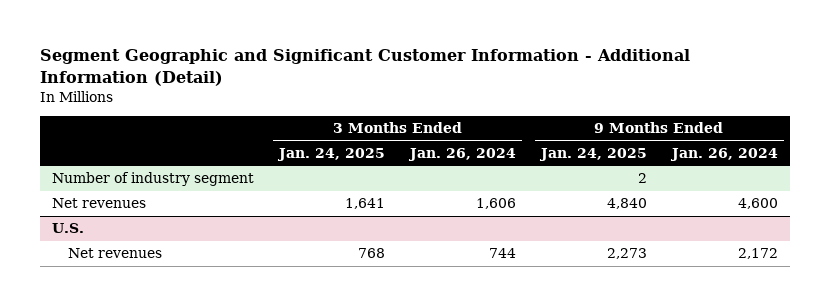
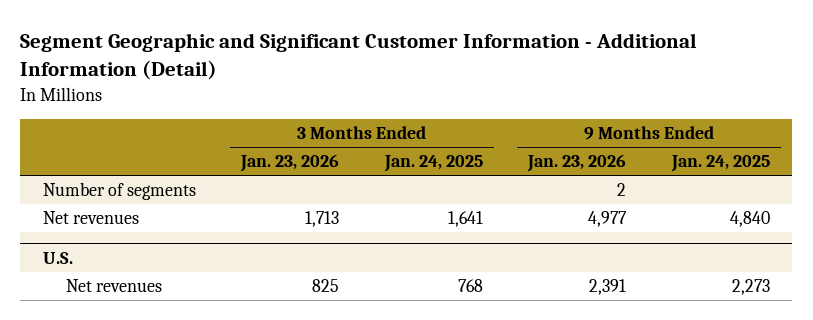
- | 3 Months Ended Jan. 24, 2025 | 3 Months Ended Jan. 26, 2024 | 9 Months Ended Jan. 24, 2025 | 9 Months Ended Jan. 26, 2024
+ | 3 Months Ended Jan. 23, 2026 | 3 Months Ended Jan. 24, 2025 | 9 Months Ended Jan. 23, 2026 | 9 Months Ended Jan. 24, 2025
- Number of industry segment | | | 2 |
+ Number of segments | | | 2 |

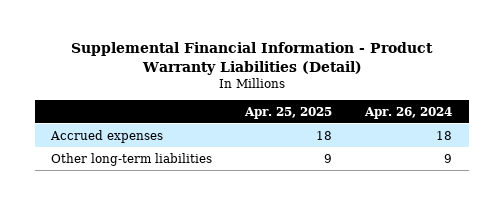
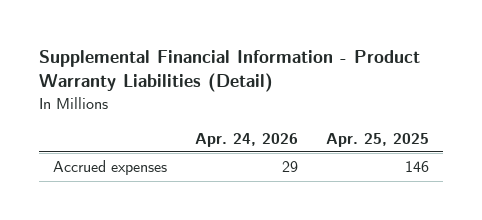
- | Apr. 25, 2025 | Apr. 26, 2024
+ | Apr. 24, 2026 | Apr. 25, 2025
- Accrued expenses | 18 | 18
- Other long-term liabilities | 9 | 9
+ Accrued expenses | 29 | 146

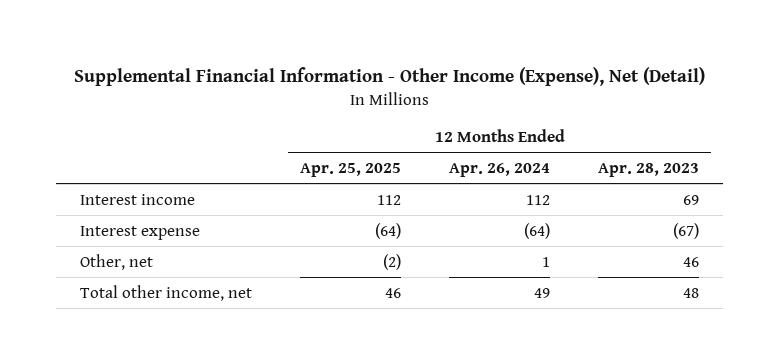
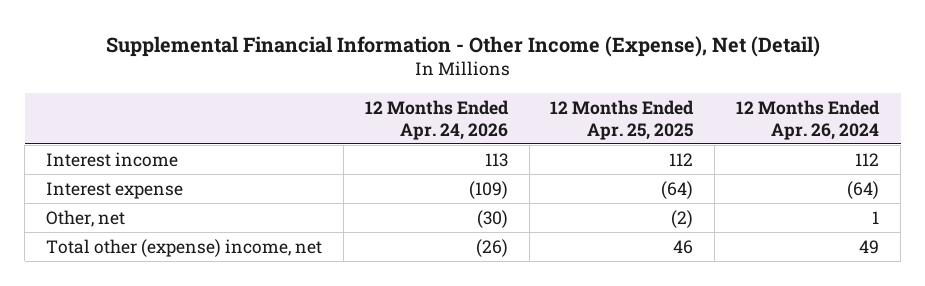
- | 12 Months Ended Apr. 25, 2025 | 12 Months Ended Apr. 26, 2024 | 12 Months Ended Apr. 28, 2023
+ | 12 Months Ended Apr. 24, 2026 | 12 Months Ended Apr. 25, 2025 | 12 Months Ended Apr. 26, 2024
- Total other income, net | 46 | 49 | 48
+ Total other (expense) income, net | (26) | 46 | 49

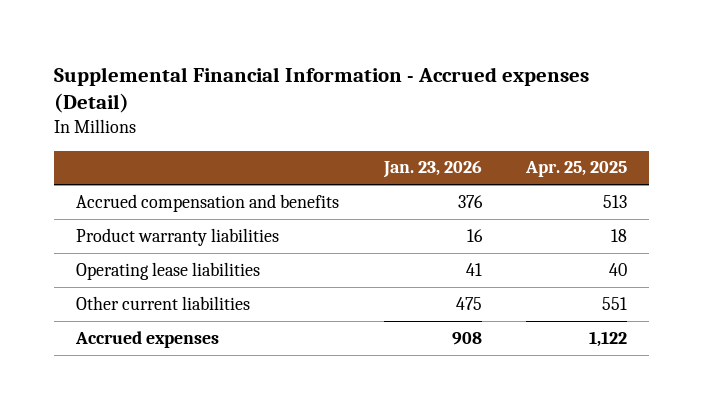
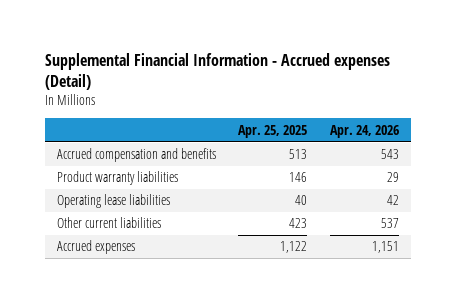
- | Jan. 23, 2026 | Apr. 25, 2025
+ | Apr. 25, 2025 | Apr. 24, 2026
- Product warranty liabilities | 16 | 18
+ Product warranty liabilities | 146 | 29
- Other current liabilities | 475 | 551
+ Other current liabilities | 423 | 537

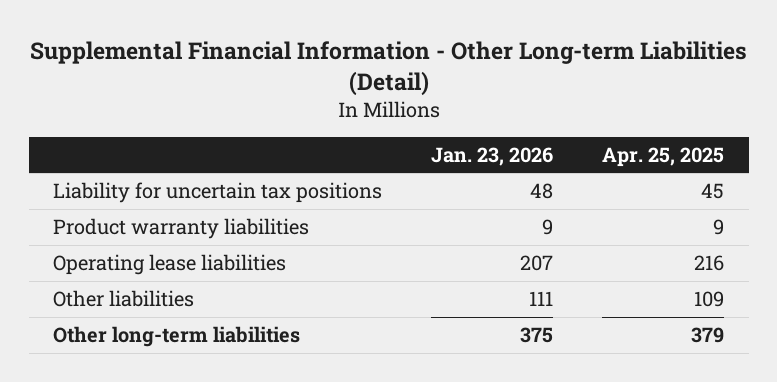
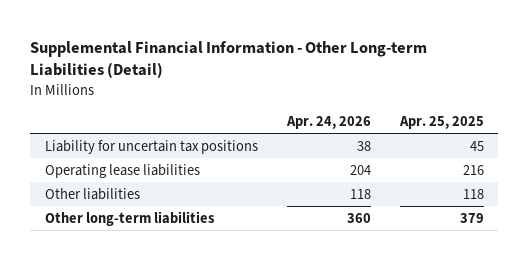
- | Jan. 23, 2026 | Apr. 25, 2025
+ | Apr. 24, 2026 | Apr. 25, 2025
- Product warranty liabilities | 9 | 9
- Other liabilities | 111 | 109
+ Other liabilities | 118 | 118

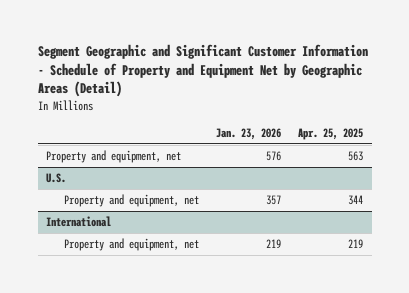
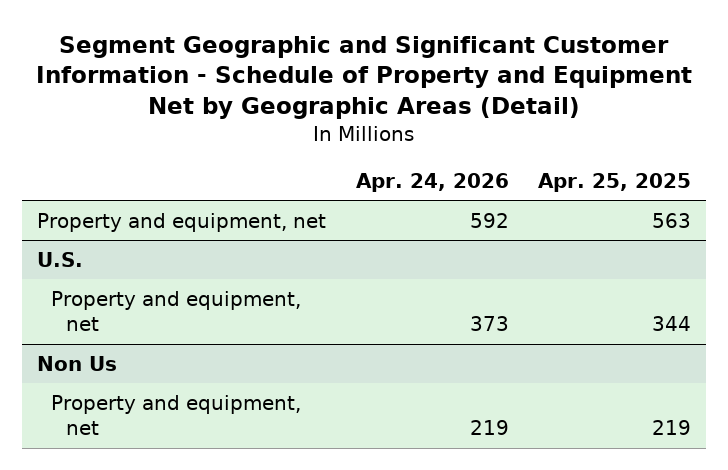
- | Jan. 23, 2026 | Apr. 25, 2025
+ | Apr. 24, 2026 | Apr. 25, 2025
- International
+ Non Us

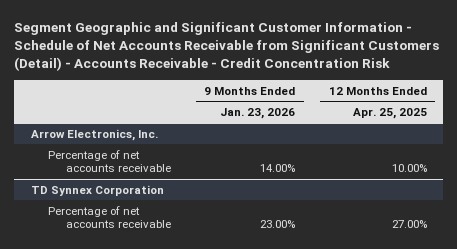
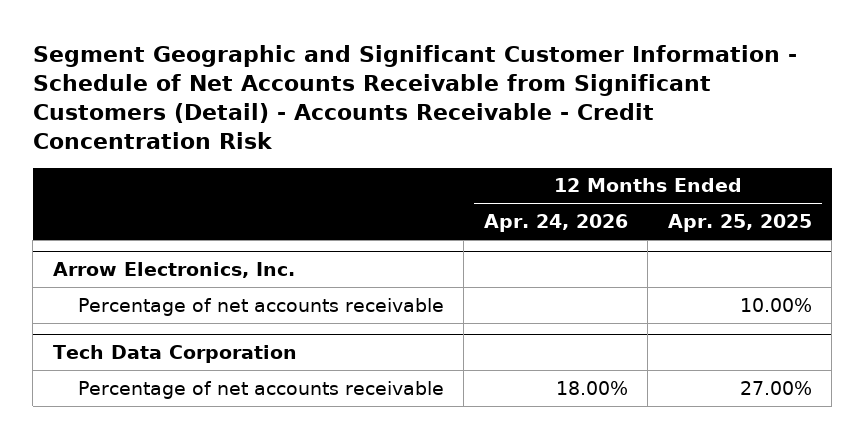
- | 9 Months Ended Jan. 23, 2026 | 12 Months Ended Apr. 25, 2025
+ | 12 Months Ended Apr. 24, 2026 | 12 Months Ended Apr. 25, 2025
- TD Synnex Corporation
+ Tech Data Corporation

